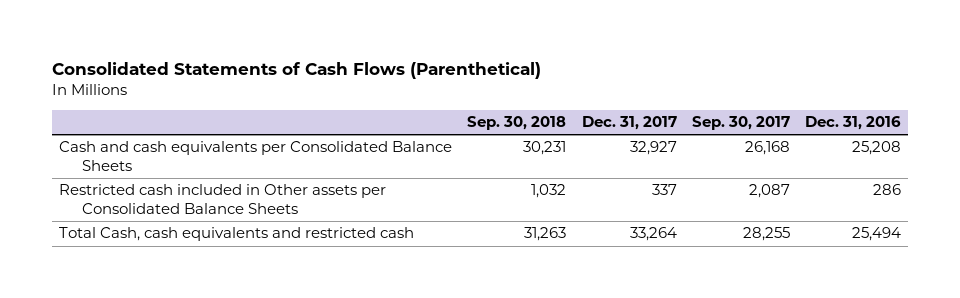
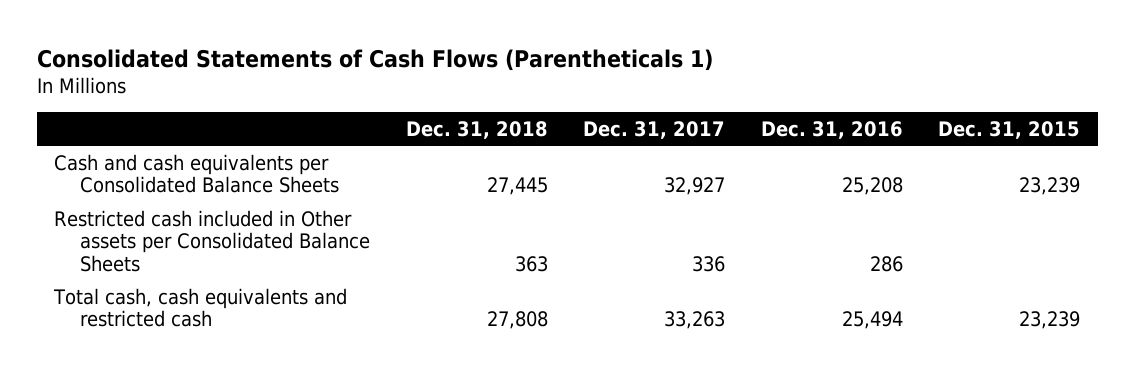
- Consolidated Statements of Cash Flows (Parenthetical)
+ Consolidated Statements of Cash Flows (Parentheticals 1)
- | Sep. 30, 2018 | Dec. 31, 2017 | Sep. 30, 2017 | Dec. 31, 2016
+ | Dec. 31, 2018 | Dec. 31, 2017 | Dec. 31, 2016 | Dec. 31, 2015
- Restricted cash included in Other assets per Consolidated Balance Sheets | 1,032 | 337 | 2,087 | 286
- Total Cash, cash equivalents and restricted cash | 31,263 | 33,264 | 28,255 | 25,494
+ Restricted cash included in Other assets per Consolidated Balance Sheets | 363 | 336 | 286 |
+ Total cash, cash equivalents and restricted cash | 27,808 | 33,263 | 25,494 | 23,239

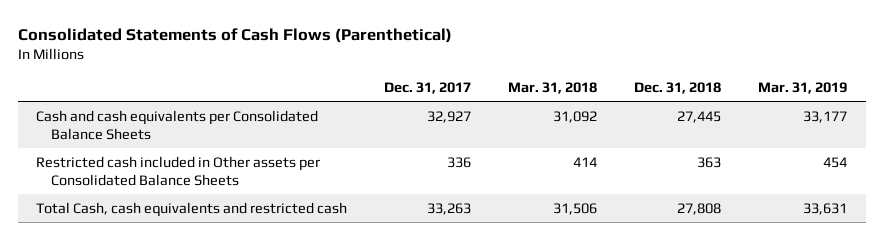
- Consolidated Statements of Cash Flows (Parentheticals 1)
+ Consolidated Statements of Cash Flows (Parenthetical)
- | Dec. 31, 2018 | Dec. 31, 2017 | Dec. 31, 2016 | Dec. 31, 2015
+ | Dec. 31, 2017 | Mar. 31, 2018 | Dec. 31, 2018 | Mar. 31, 2019
- Total cash, cash equivalents and restricted cash | 27,808 | 33,263 | 25,494 | 23,239
+ Total Cash, cash equivalents and restricted cash | 33,263 | 31,506 | 27,808 | 33,631

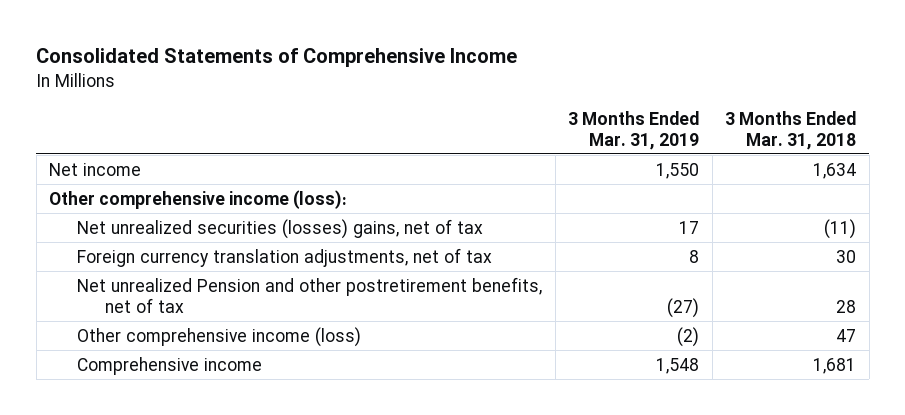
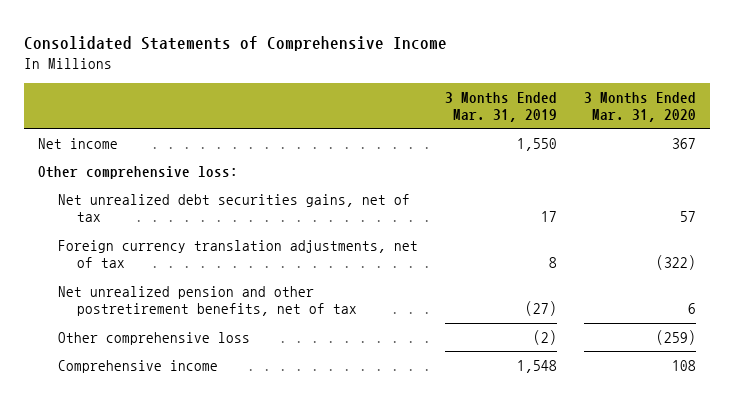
- | 3 Months Ended Mar. 31, 2019 | 3 Months Ended Mar. 31, 2018
+ | 3 Months Ended Mar. 31, 2019 | 3 Months Ended Mar. 31, 2020
- Other comprehensive income (loss):
- Net unrealized securities (losses) gains, net of tax | 17 | (11)
+ Other comprehensive loss:
+ Net unrealized debt securities gains, net of tax | 17 | 57
- Net unrealized Pension and other postretirement benefits, net of tax | (27) | 28
- Other comprehensive income (loss) | (2) | 47
+ Net unrealized pension and other postretirement benefits, net of tax | (27) | 6
+ Other comprehensive loss | (2) | (259)

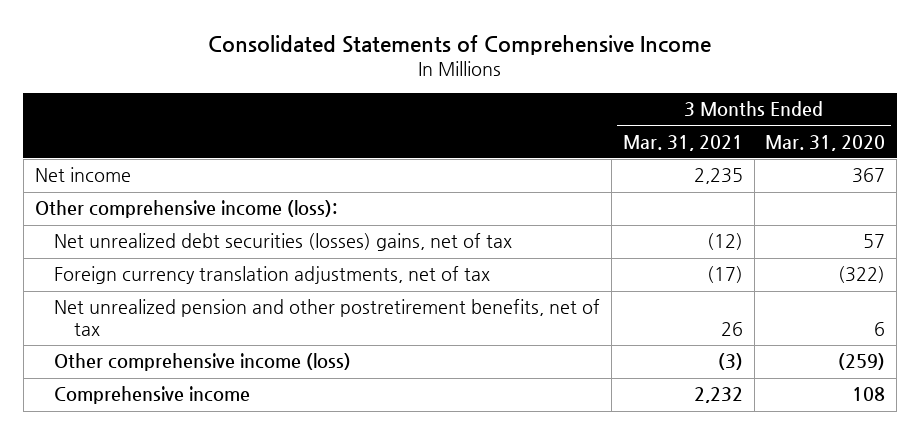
- | 3 Months Ended Mar. 31, 2019 | 3 Months Ended Mar. 31, 2020
+ | 3 Months Ended Mar. 31, 2021 | 3 Months Ended Mar. 31, 2020
- Other comprehensive loss:
- Net unrealized debt securities gains, net of tax | 17 | 57
+ Other comprehensive income (loss):
+ Net unrealized debt securities (losses) gains, net of tax | (12) | 57
- Other comprehensive loss | (2) | (259)
+ Other comprehensive income (loss) | (3) | (259)

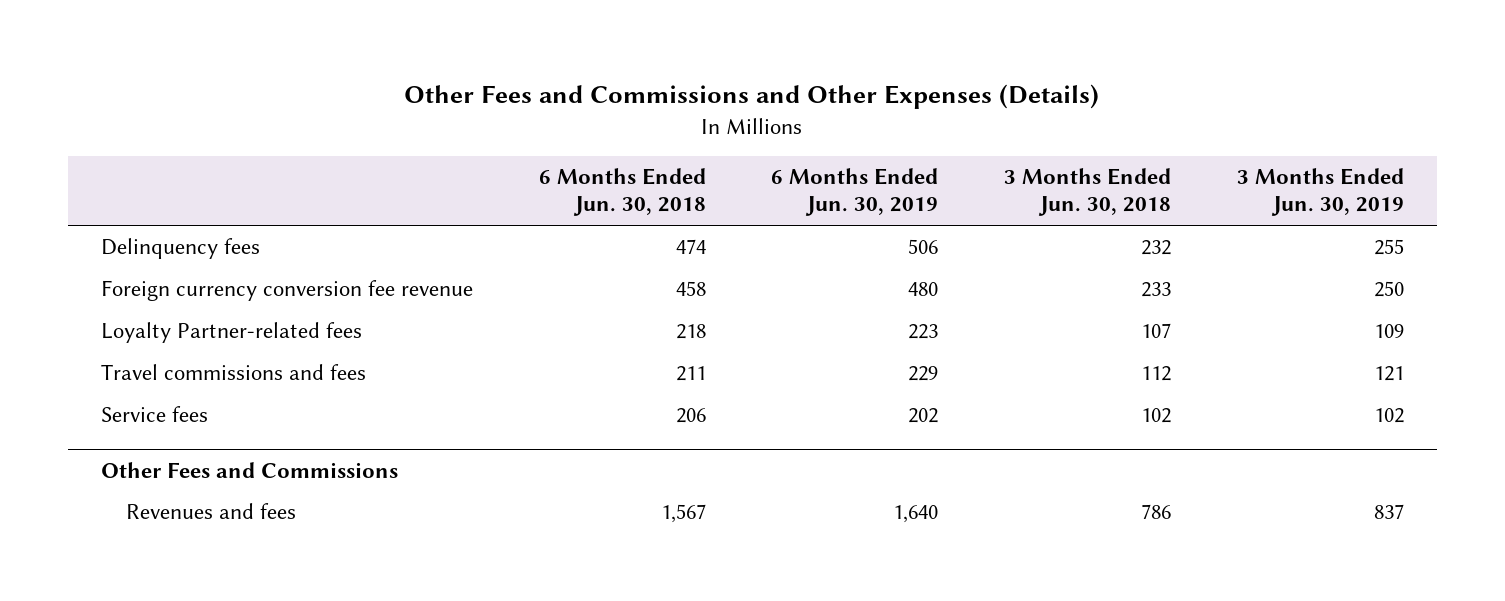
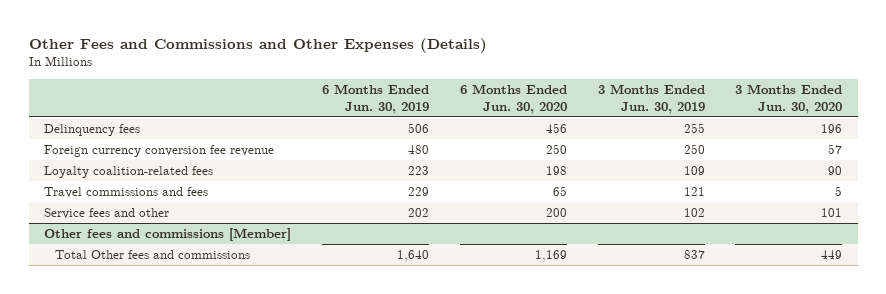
- | 6 Months Ended Jun. 30, 2018 | 6 Months Ended Jun. 30, 2019 | 3 Months Ended Jun. 30, 2018 | 3 Months Ended Jun. 30, 2019
+ | 6 Months Ended Jun. 30, 2019 | 6 Months Ended Jun. 30, 2020 | 3 Months Ended Jun. 30, 2019 | 3 Months Ended Jun. 30, 2020
- Loyalty Partner-related fees | 218 | 223 | 107 | 109
+ Loyalty coalition-related fees | 223 | 198 | 109 | 90
- Service fees | 206 | 202 | 102 | 102
- Other Fees and Commissions
- Revenues and fees | 1,567 | 1,640 | 786 | 837
+ Service fees and other | 202 | 200 | 102 | 101
+ Other fees and commissions [Member]
+ Total Other fees and commissions | 1,640 | 1,169 | 837 | 449

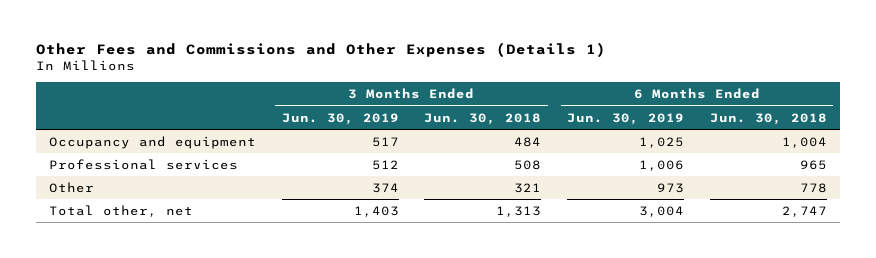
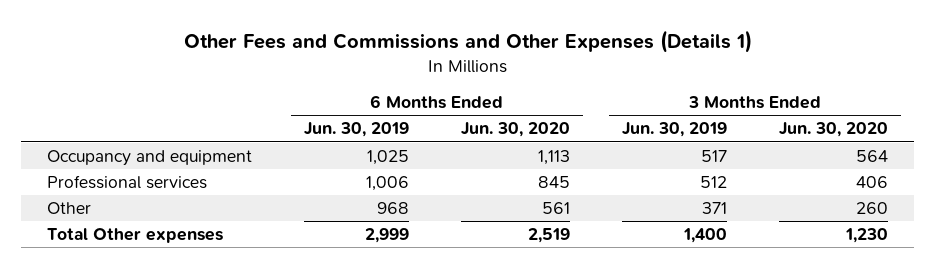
- | 3 Months Ended Jun. 30, 2019 | 3 Months Ended Jun. 30, 2018 | 6 Months Ended Jun. 30, 2019 | 6 Months Ended Jun. 30, 2018
+ | 6 Months Ended Jun. 30, 2019 | 6 Months Ended Jun. 30, 2020 | 3 Months Ended Jun. 30, 2019 | 3 Months Ended Jun. 30, 2020
- Other | 374 | 321 | 973 | 778
- Total other, net | 1,403 | 1,313 | 3,004 | 2,747
+ Other | 968 | 561 | 371 | 260
+ Total Other expenses | 2,999 | 2,519 | 1,400 | 1,230

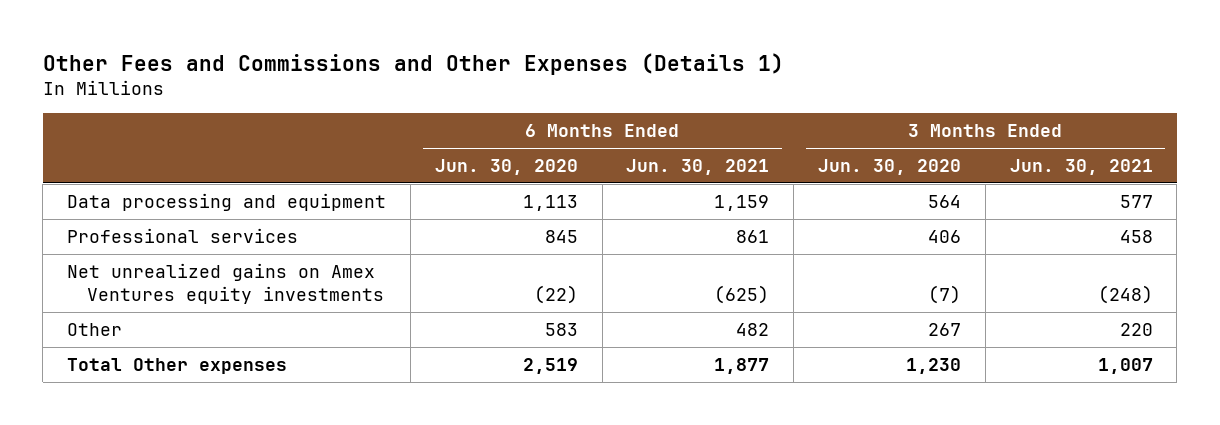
- | 6 Months Ended Jun. 30, 2019 | 6 Months Ended Jun. 30, 2020 | 3 Months Ended Jun. 30, 2019 | 3 Months Ended Jun. 30, 2020
+ | 6 Months Ended Jun. 30, 2020 | 6 Months Ended Jun. 30, 2021 | 3 Months Ended Jun. 30, 2020 | 3 Months Ended Jun. 30, 2021
- Occupancy and equipment | 1,025 | 1,113 | 517 | 564
+ Data processing and equipment | 1,113 | 1,159 | 564 | 577
- Other | 968 | 561 | 371 | 260
+ Net unrealized gains on Amex Ventures equity investments | (22) | (625) | (7) | (248)
+ Other | 583 | 482 | 267 | 220

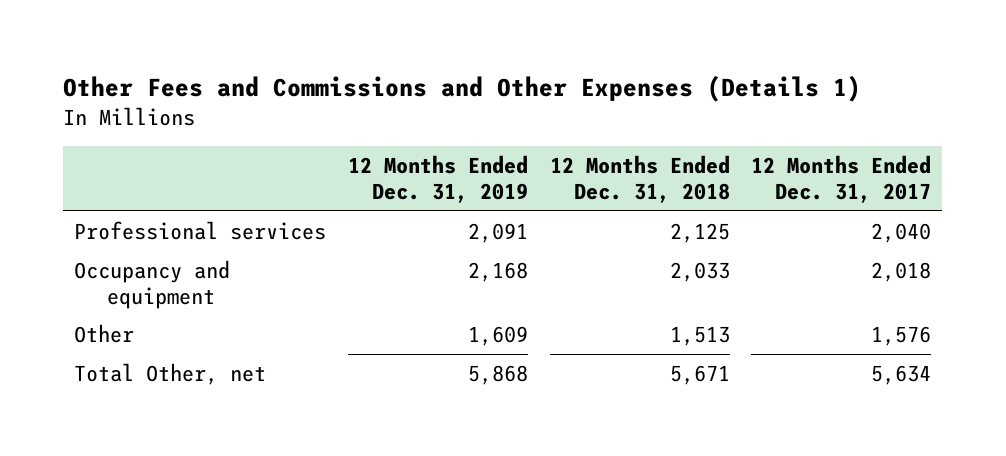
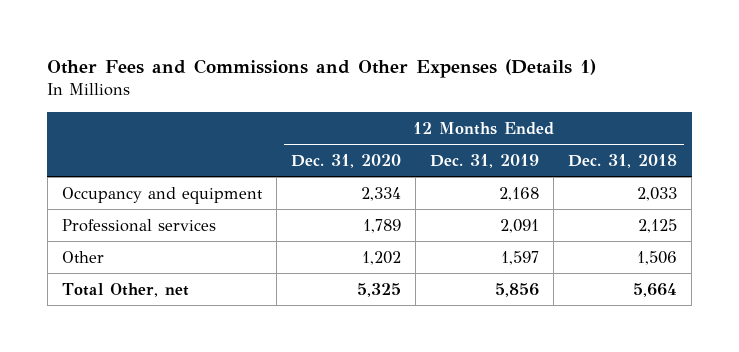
- | 12 Months Ended Dec. 31, 2019 | 12 Months Ended Dec. 31, 2018 | 12 Months Ended Dec. 31, 2017
+ | 12 Months Ended Dec. 31, 2020 | 12 Months Ended Dec. 31, 2019 | 12 Months Ended Dec. 31, 2018
- Other | 1,609 | 1,513 | 1,576
- Total Other, net | 5,868 | 5,671 | 5,634
moved down: Professional services | 1,789 | 2,091 | 2,125
+ Other | 1,202 | 1,597 | 1,506
+ Total Other, net | 5,325 | 5,856 | 5,664

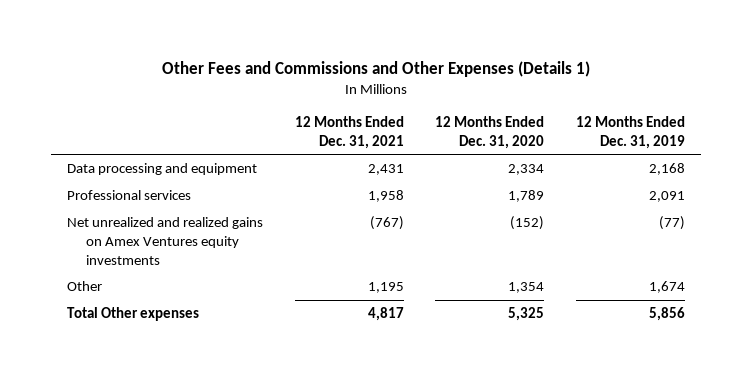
- | 12 Months Ended Dec. 31, 2020 | 12 Months Ended Dec. 31, 2019 | 12 Months Ended Dec. 31, 2018
+ | 12 Months Ended Dec. 31, 2021 | 12 Months Ended Dec. 31, 2020 | 12 Months Ended Dec. 31, 2019
- Occupancy and equipment | 2,334 | 2,168 | 2,033
+ Data processing and equipment | 2,431 | 2,334 | 2,168
- Other | 1,202 | 1,597 | 1,506
- Total Other, net | 5,325 | 5,856 | 5,664
+ Net unrealized and realized gains on Amex Ventures equity investments | (767) | (152) | (77)
+ Other | 1,195 | 1,354 | 1,674
+ Total Other expenses | 4,817 | 5,325 | 5,856

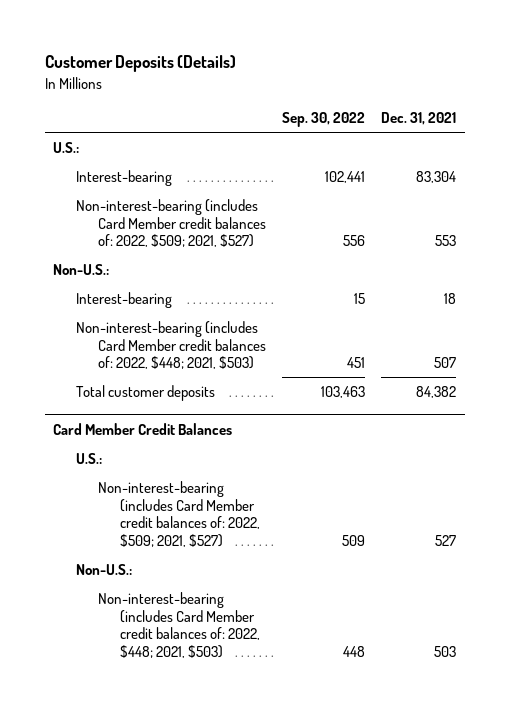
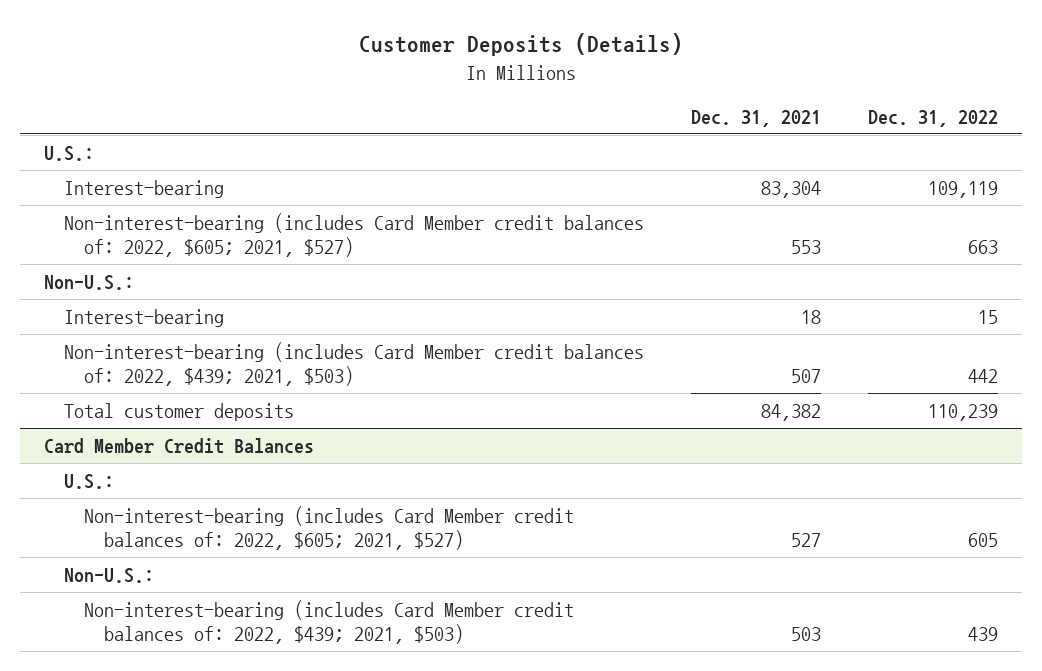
- | Sep. 30, 2022 | Dec. 31, 2021
+ | Dec. 31, 2021 | Dec. 31, 2022
- Non-interest-bearing (includes Card Member credit balances of: 2022, $509; 2021, $527) | 556 | 553
+ Non-interest-bearing (includes Card Member credit balances of: 2022, $605; 2021, $527) | 553 | 663
- Non-interest-bearing (includes Card Member credit balances of: 2022, $448; 2021, $503) | 451 | 507
+ Non-interest-bearing (includes Card Member credit balances of: 2022, $439; 2021, $503) | 507 | 442
@ Card Member Credit Balances
- Non-interest-bearing (includes Card Member credit balances of: 2022, $509; 2021, $527) | 509 | 527
+ Non-interest-bearing (includes Card Member credit balances of: 2022, $605; 2021, $527) | 527 | 605
- Non-interest-bearing (includes Card Member credit balances of: 2022, $448; 2021, $503) | 448 | 503
+ Non-interest-bearing (includes Card Member credit balances of: 2022, $439; 2021, $503) | 503 | 439

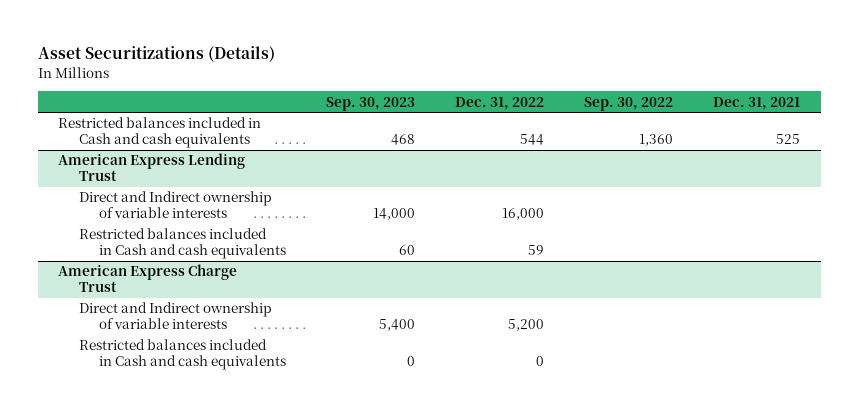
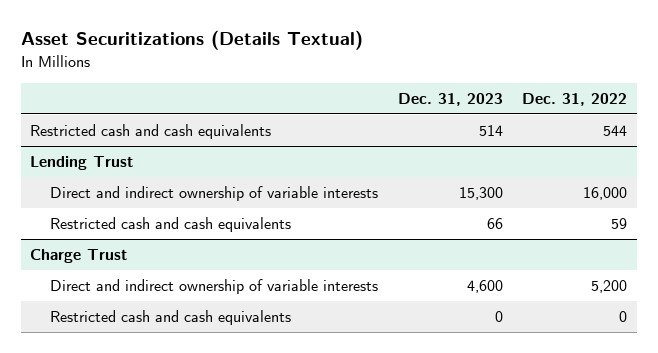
- Asset Securitizations (Details)
+ Asset Securitizations (Details Textual)
- | Sep. 30, 2023 | Dec. 31, 2022 | Sep. 30, 2022 | Dec. 31, 2021
+ | Dec. 31, 2023 | Dec. 31, 2022
- Restricted balances included in Cash and cash equivalents | 468 | 544 | 1,360 | 525
- American Express Lending Trust
- Direct and Indirect ownership of variable interests | 14,000 | 16,000 | |
- Restricted balances included in Cash and cash equivalents | 60 | 59 | |
- American Express Charge Trust
- Direct and Indirect ownership of variable interests | 5,400 | 5,200 | |
- Restricted balances included in Cash and cash equivalents | 0 | 0 | |
+ Restricted cash and cash equivalents | 514 | 544
+ Lending Trust
+ Direct and indirect ownership of variable interests | 15,300 | 16,000
+ Restricted cash and cash equivalents | 66 | 59
+ Charge Trust
+ Direct and indirect ownership of variable interests | 4,600 | 5,200
+ Restricted cash and cash equivalents | 0 | 0

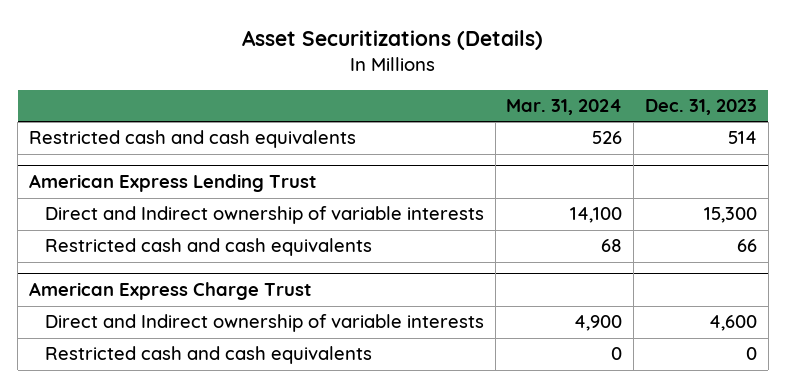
- Asset Securitizations (Details Textual)
+ Asset Securitizations (Details)
- | Dec. 31, 2023 | Dec. 31, 2022
+ | Mar. 31, 2024 | Dec. 31, 2023
- Lending Trust
- Direct and indirect ownership of variable interests | 15,300 | 16,000
+ American Express Lending Trust
+ Direct and Indirect ownership of variable interests | 14,100 | 15,300
- Charge Trust
- Direct and indirect ownership of variable interests | 4,600 | 5,200
+ American Express Charge Trust
+ Direct and Indirect ownership of variable interests | 4,900 | 4,600

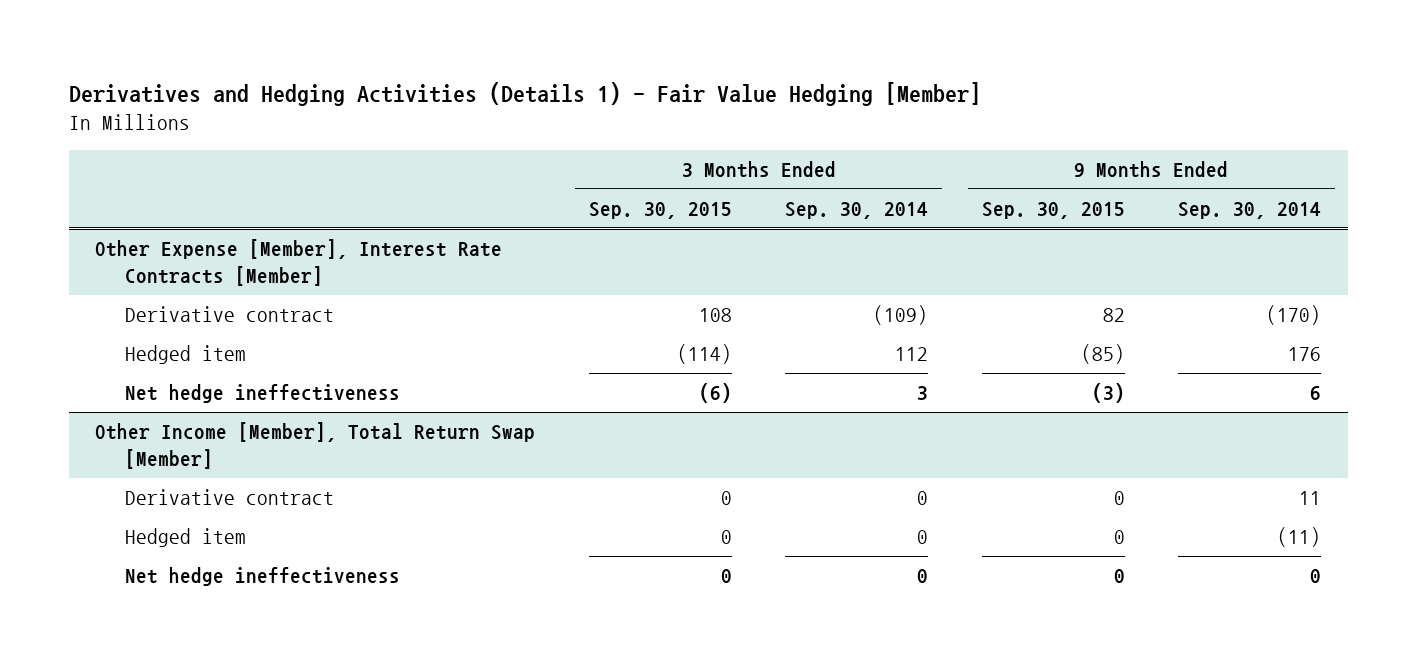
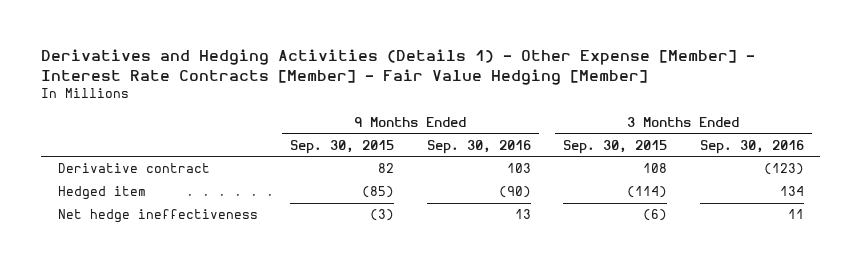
- Derivatives and Hedging Activities (Details 1) - Fair Value Hedging [Member]
+ Derivatives and Hedging Activities (Details 1) - Other Expense [Member] - Interest Rate Contracts [Member] - Fair Value Hedging [Member]
- | 3 Months Ended Sep. 30, 2015 | 3 Months Ended Sep. 30, 2014 | 9 Months Ended Sep. 30, 2015 | 9 Months Ended Sep. 30, 2014
+ | 9 Months Ended Sep. 30, 2015 | 9 Months Ended Sep. 30, 2016 | 3 Months Ended Sep. 30, 2015 | 3 Months Ended Sep. 30, 2016
- Other Expense [Member], Interest Rate Contracts [Member]
- Other Income [Member], Total Return Swap [Member]
- Derivative contract | 0 | 0 | 0 | 11
- Hedged item | 0 | 0 | 0 | (11)
- Net hedge ineffectiveness | 0 | 0 | 0 | 0

